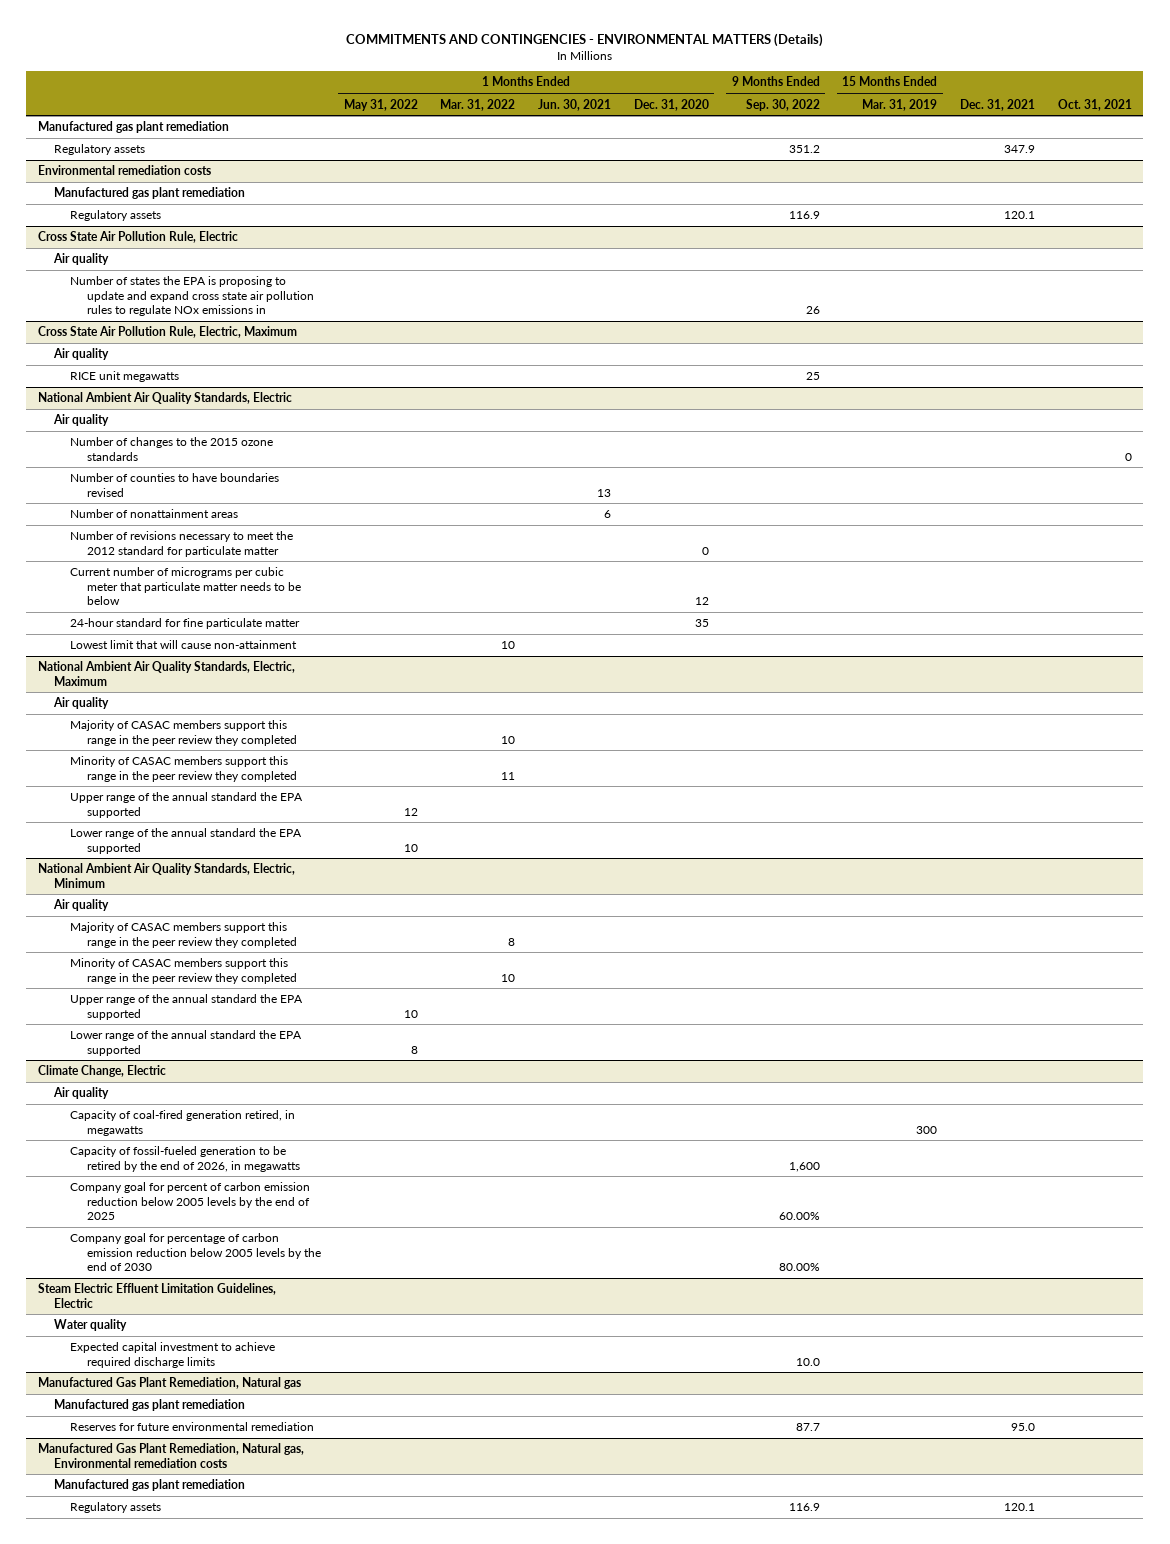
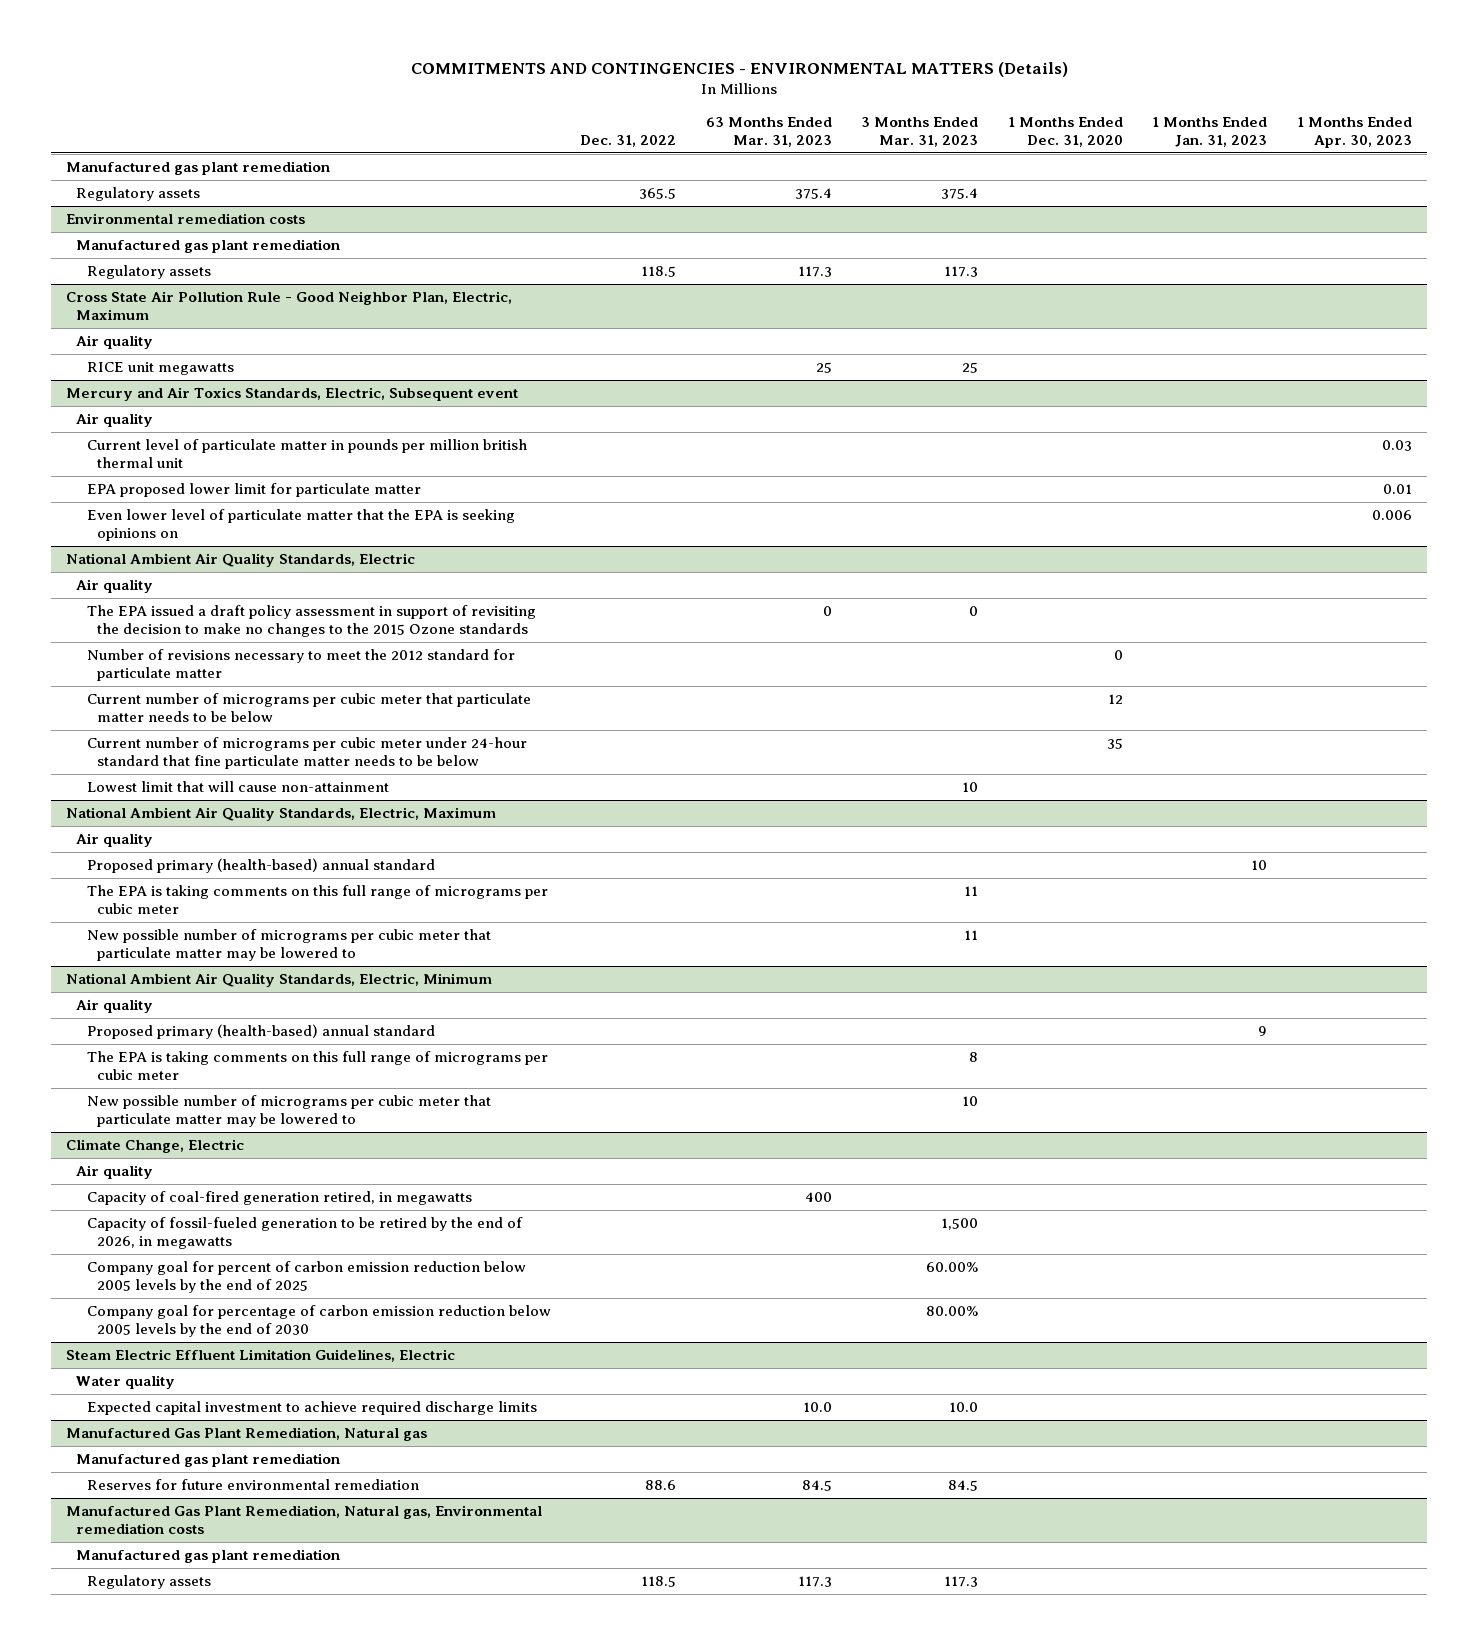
- | 1 Months Ended May 31, 2022 | 1 Months Ended Mar. 31, 2022 | 1 Months Ended Jun. 30, 2021 | 1 Months Ended Dec. 31, 2020 | 9 Months Ended Sep. 30, 2022 | 15 Months Ended Mar. 31, 2019 | Dec. 31, 2021 | Oct. 31, 2021
+ | Dec. 31, 2022 | 63 Months Ended Mar. 31, 2023 | 3 Months Ended Mar. 31, 2023 | 1 Months Ended Dec. 31, 2020 | 1 Months Ended Jan. 31, 2023 | 1 Months Ended Apr. 30, 2023
- Cross State Air Pollution Rule, Electric
- Air quality
- Number of states the EPA is proposing to update and expand cross state air pollution rules to regulate NOx emissions in | | | | | 26 | | |
- Cross State Air Pollution Rule, Electric, Maximum
+ Cross State Air Pollution Rule - Good Neighbor Plan, Electric, Maximum
+ Mercury and Air Toxics Standards, Electric, Subsequent event
+ Air quality
+ Current level of particulate matter in pounds per million british thermal unit | | | | | | 0.03
+ EPA proposed lower limit for particulate matter | | | | | | 0.01
+ Even lower level of particulate matter that the EPA is seeking opinions on | | | | | | 0.006
@ National Ambient Air Quality Standards, Electric
- Number of changes to the 2015 ozone standards | | | | | | | | 0
- Number of counties to have boundaries revised | | | 13 | | | | |
- Number of nonattainment areas | | | 6 | | | | |
+ The EPA issued a draft policy assessment in support of revisiting the decision to make no changes to the 2015 Ozone standards | | 0 | 0 | | |
- 24-hour standard for fine particulate matter | | | | 35 | | | |
+ Current number of micrograms per cubic meter under 24-hour standard that fine particulate matter needs to be below | | | | 35 | |
@ National Ambient Air Quality Standards, Electric, Maximum
- Majority of CASAC members support this range in the peer review they completed | | 10 | | | | | |
- Minority of CASAC members support this range in the peer review they completed | | 11 | | | | | |
- Upper range of the annual standard the EPA supported | 12 | | | | | | |
- Lower range of the annual standard the EPA supported | 10 | | | | | | |
+ Proposed primary (health-based) annual standard | | | | | 10 |
+ The EPA is taking comments on this full range of micrograms per cubic meter | | | 11 | | |
+ New possible number of micrograms per cubic meter that particulate matter may be lowered to | | | 11 | | |
@ National Ambient Air Quality Standards, Electric, Minimum
- Majority of CASAC members support this range in the peer review they completed | | 8 | | | | | |
- Minority of CASAC members support this range in the peer review they completed | | 10 | | | | | |
- Upper range of the annual standard the EPA supported | 10 | | | | | | |
- Lower range of the annual standard the EPA supported | 8 | | | | | | |
+ Proposed primary (health-based) annual standard | | | | | 9 |
+ The EPA is taking comments on this full range of micrograms per cubic meter | | | 8 | | |
+ New possible number of micrograms per cubic meter that particulate matter may be lowered to | | | 10 | | |

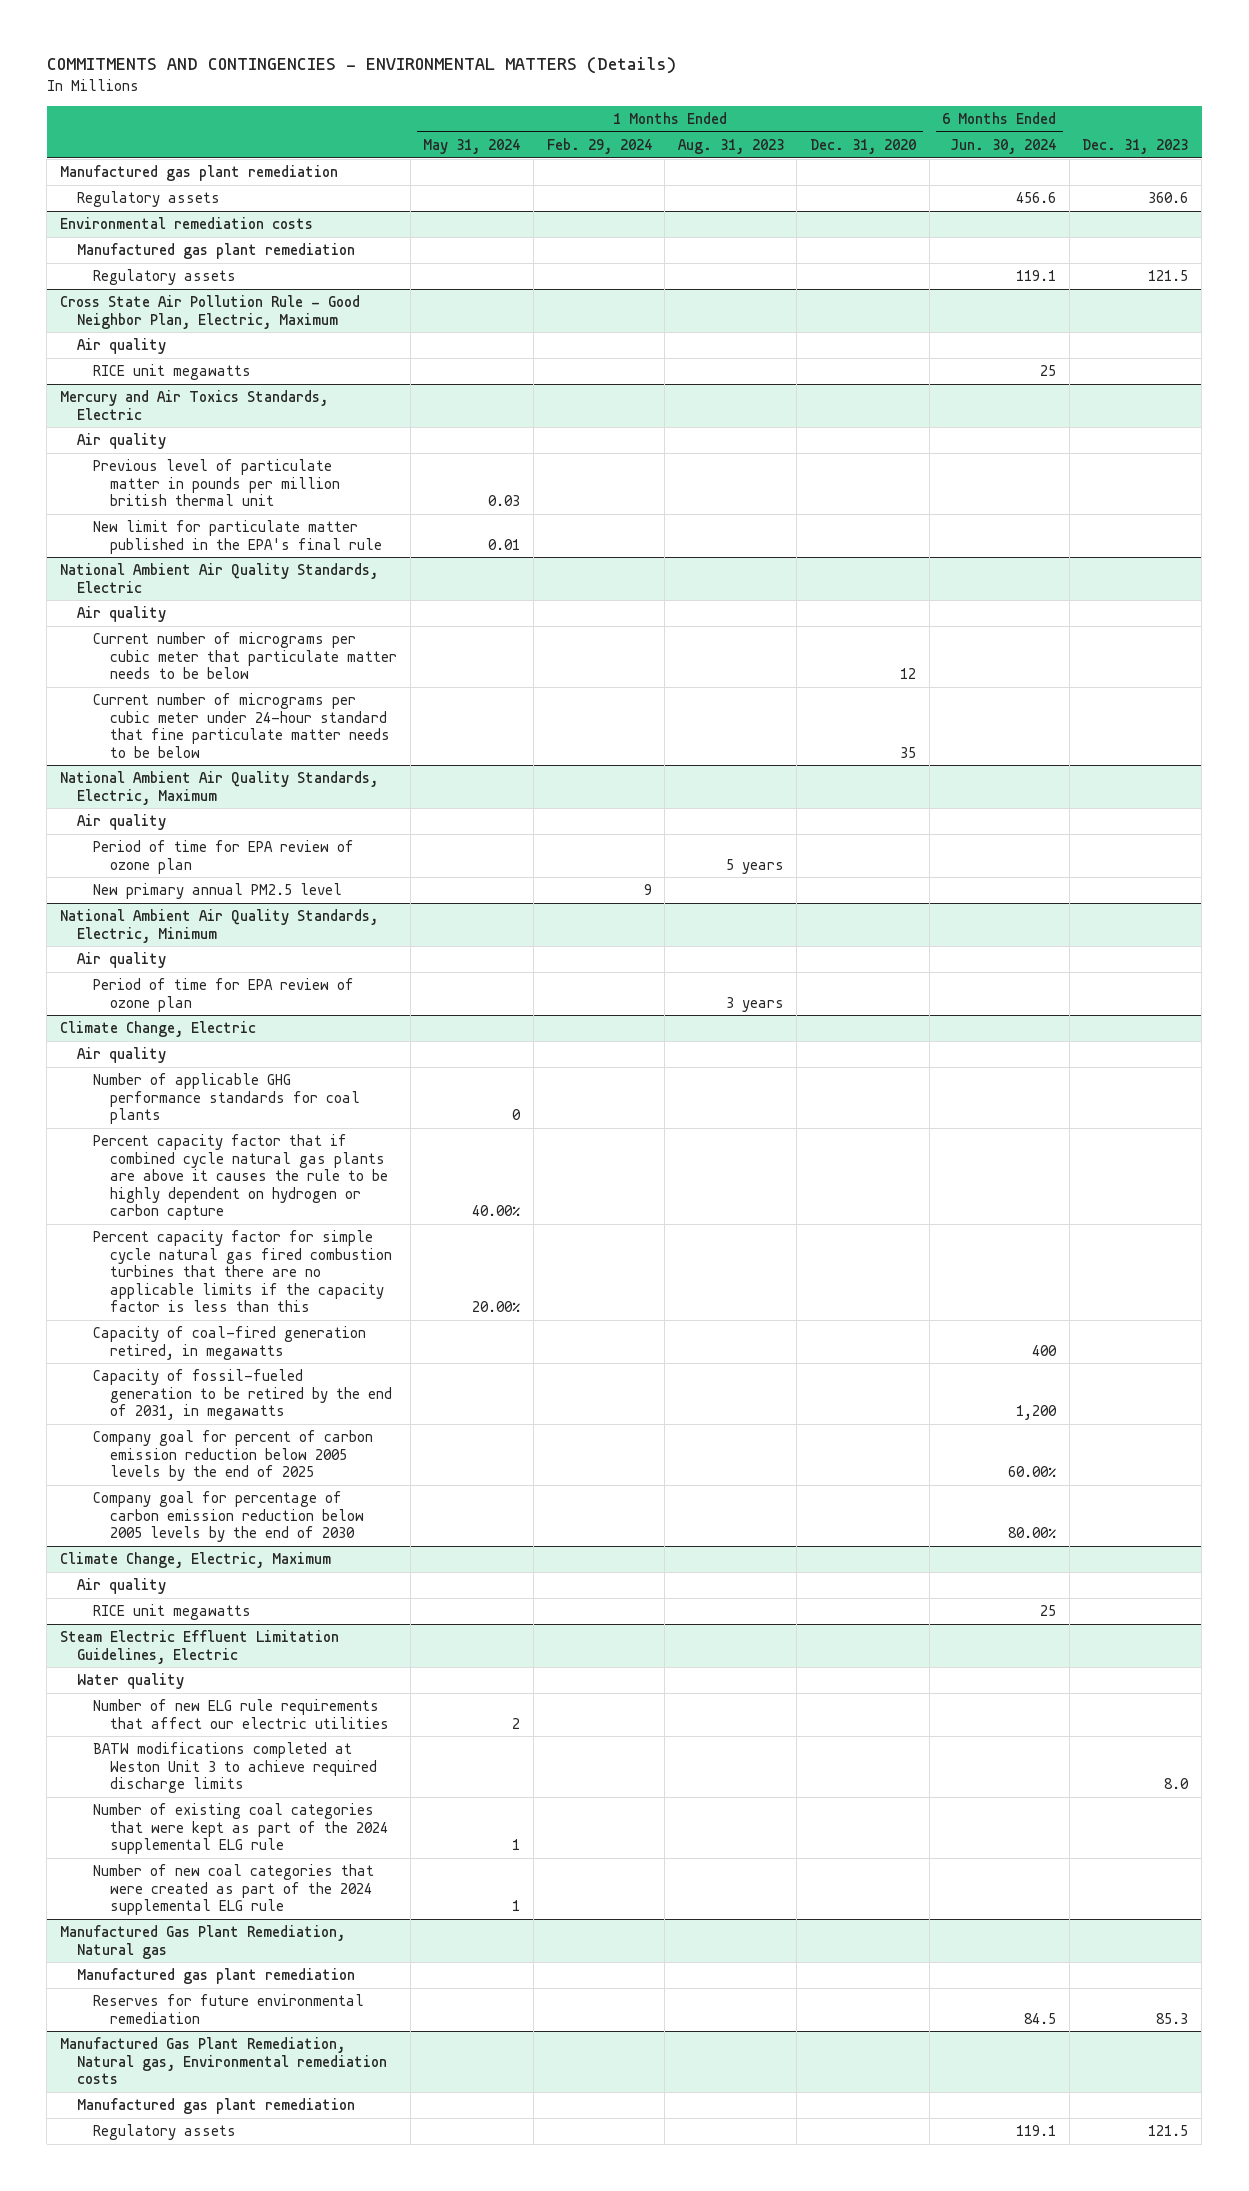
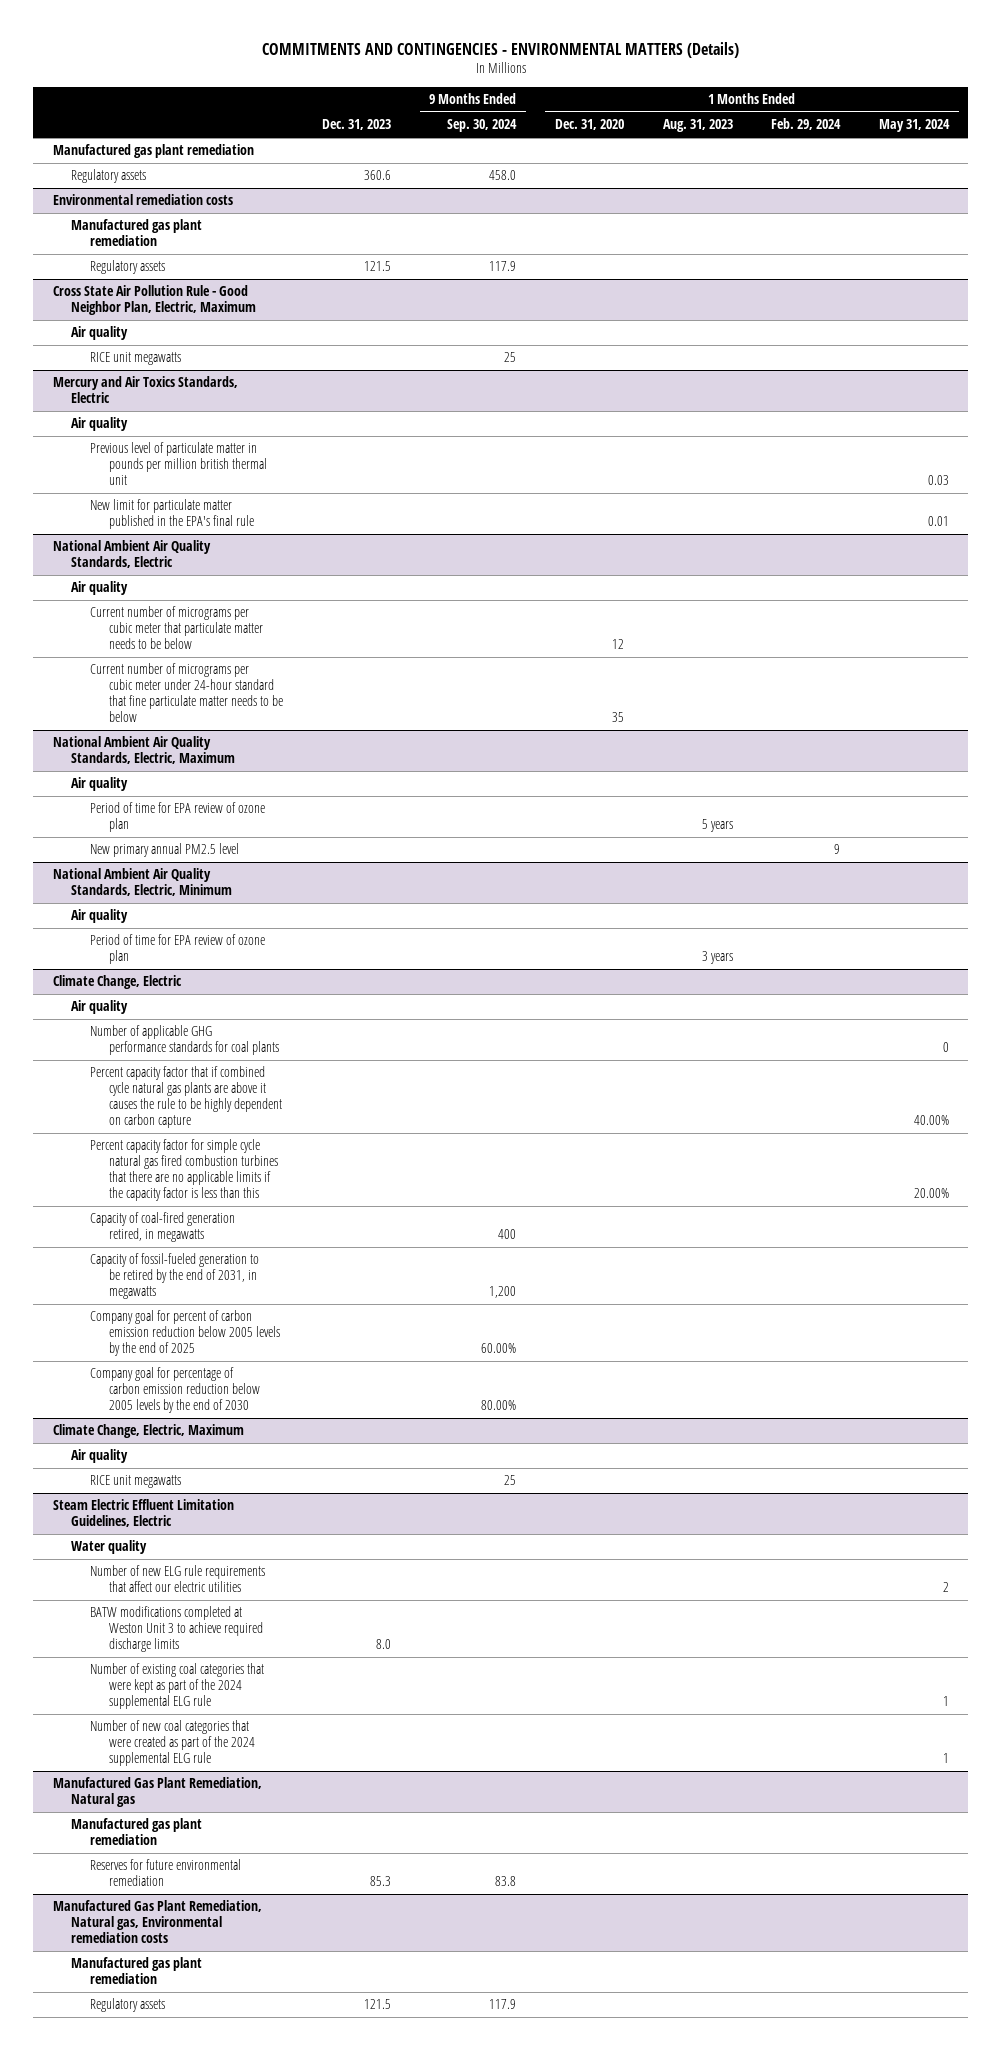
- | 1 Months Ended May 31, 2024 | 1 Months Ended Feb. 29, 2024 | 1 Months Ended Aug. 31, 2023 | 1 Months Ended Dec. 31, 2020 | 6 Months Ended Jun. 30, 2024 | Dec. 31, 2023
+ | Dec. 31, 2023 | 9 Months Ended Sep. 30, 2024 | 1 Months Ended Dec. 31, 2020 | 1 Months Ended Aug. 31, 2023 | 1 Months Ended Feb. 29, 2024 | 1 Months Ended May 31, 2024
@ Climate Change, Electric
- Percent capacity factor that if combined cycle natural gas plants are above it causes the rule to be highly dependent on hydrogen or carbon capture | 40.00% | | | | |
+ Percent capacity factor that if combined cycle natural gas plants are above it causes the rule to be highly dependent on carbon capture | | | | | | 40.00%

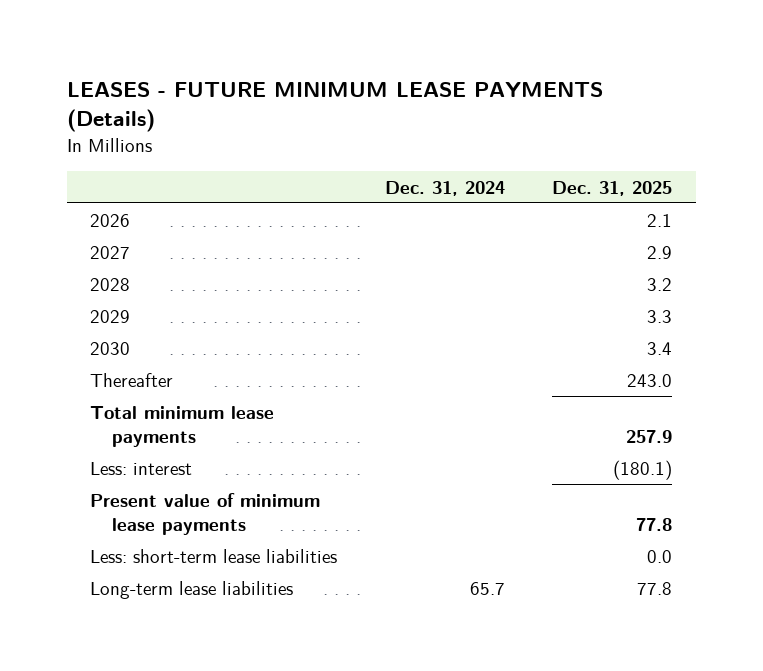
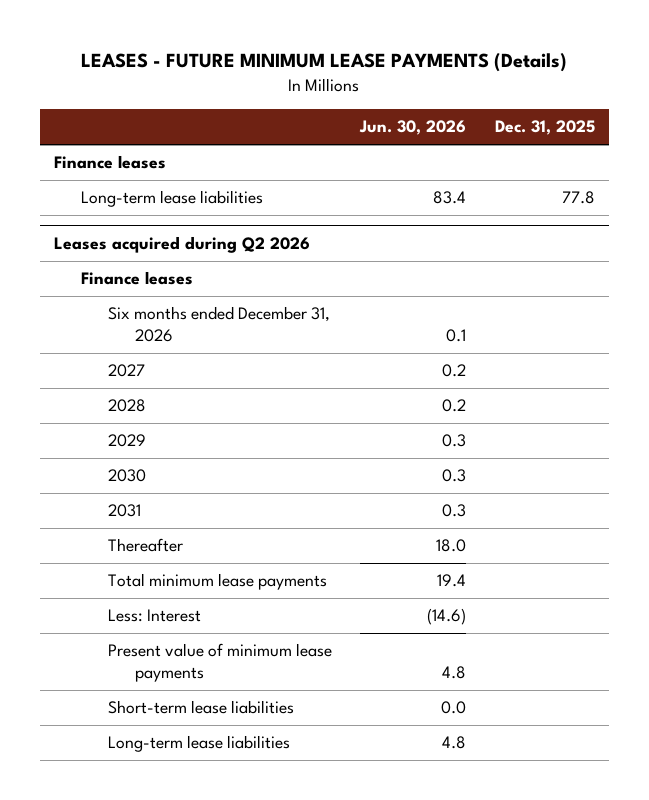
- | Dec. 31, 2024 | Dec. 31, 2025
+ | Jun. 30, 2026 | Dec. 31, 2025
- 2026 | | 2.1
- 2027 | | 2.9
- 2028 | | 3.2
- 2029 | | 3.3
- 2030 | | 3.4
- Thereafter | | 243.0
- Total minimum lease payments | | 257.9
- Less: interest | | (180.1)
- Present value of minimum lease payments | | 77.8
- Less: short-term lease liabilities | | 0.0
+ Finance leases
+ Leases acquired during Q2 2026
+ Finance leases
+ Six months ended December 31, 2026 | 0.1 |
+ 2027 | 0.2 |
+ 2028 | 0.2 |
+ 2029 | 0.3 |
+ 2030 | 0.3 |
+ 2031 | 0.3 |
+ Thereafter | 18.0 |
+ Total minimum lease payments | 19.4 |
+ Less: Interest | (14.6) |
+ Present value of minimum lease payments | 4.8 |
+ Short-term lease liabilities | 0.0 |
+ Long-term lease liabilities | 4.8 |

